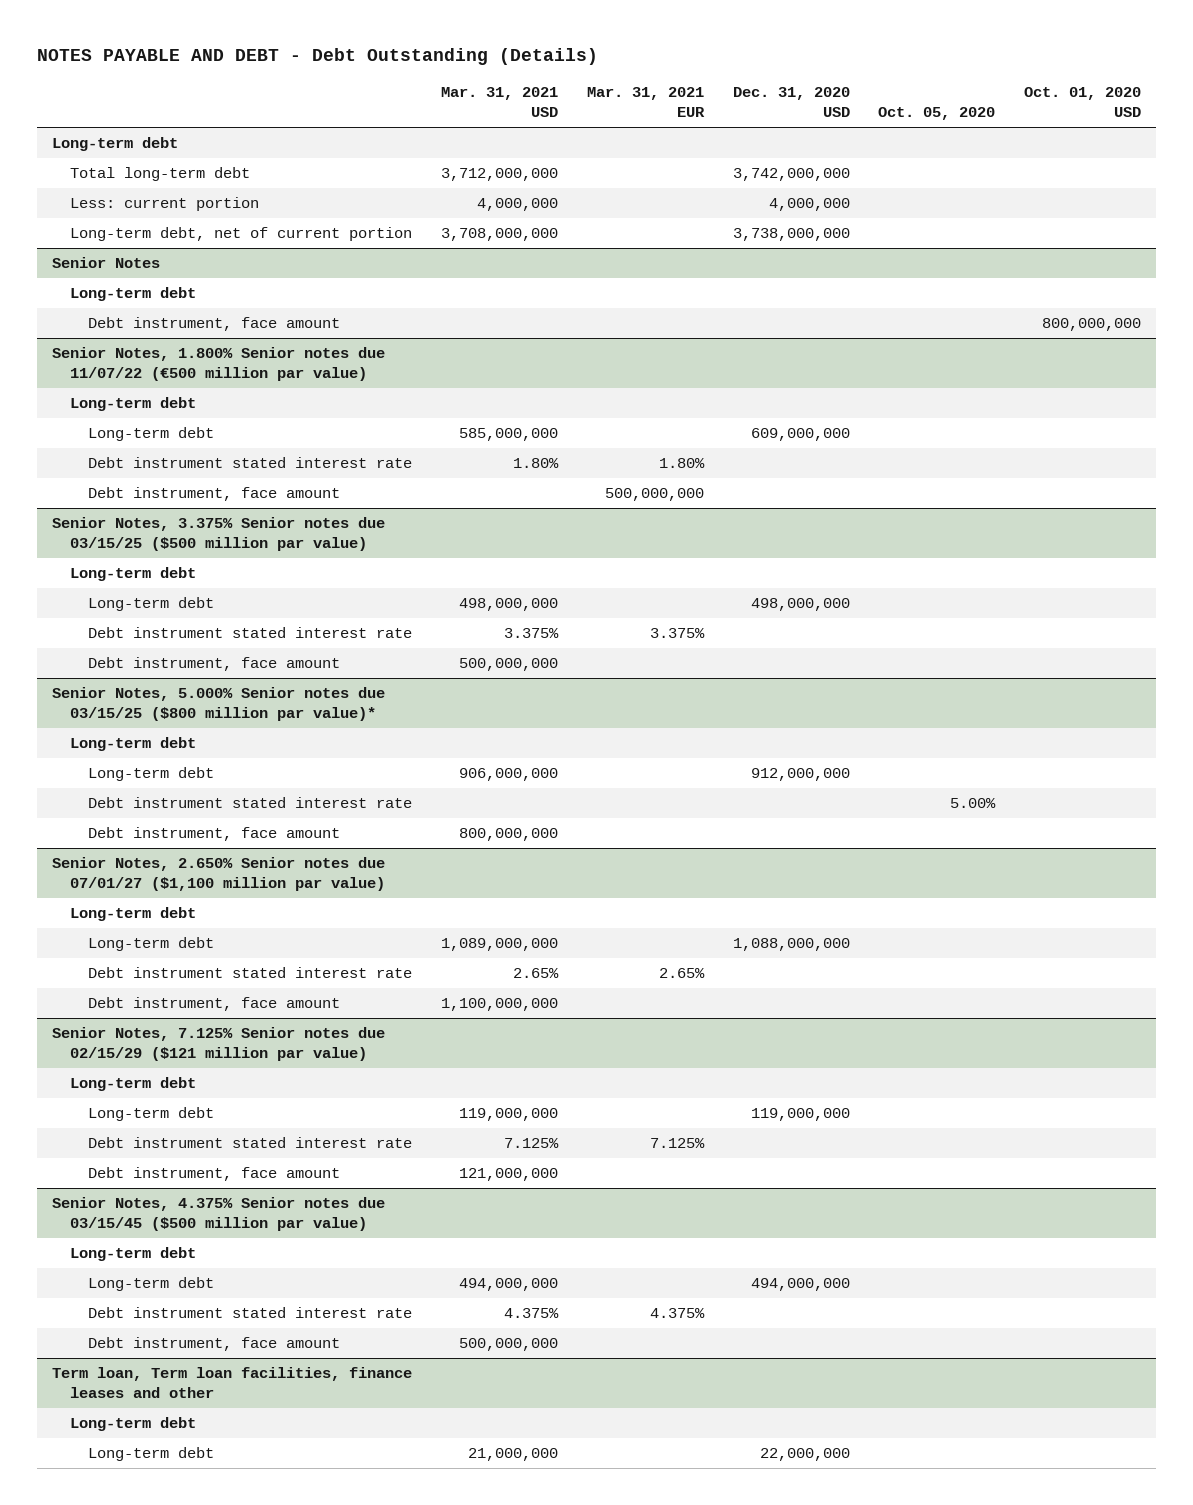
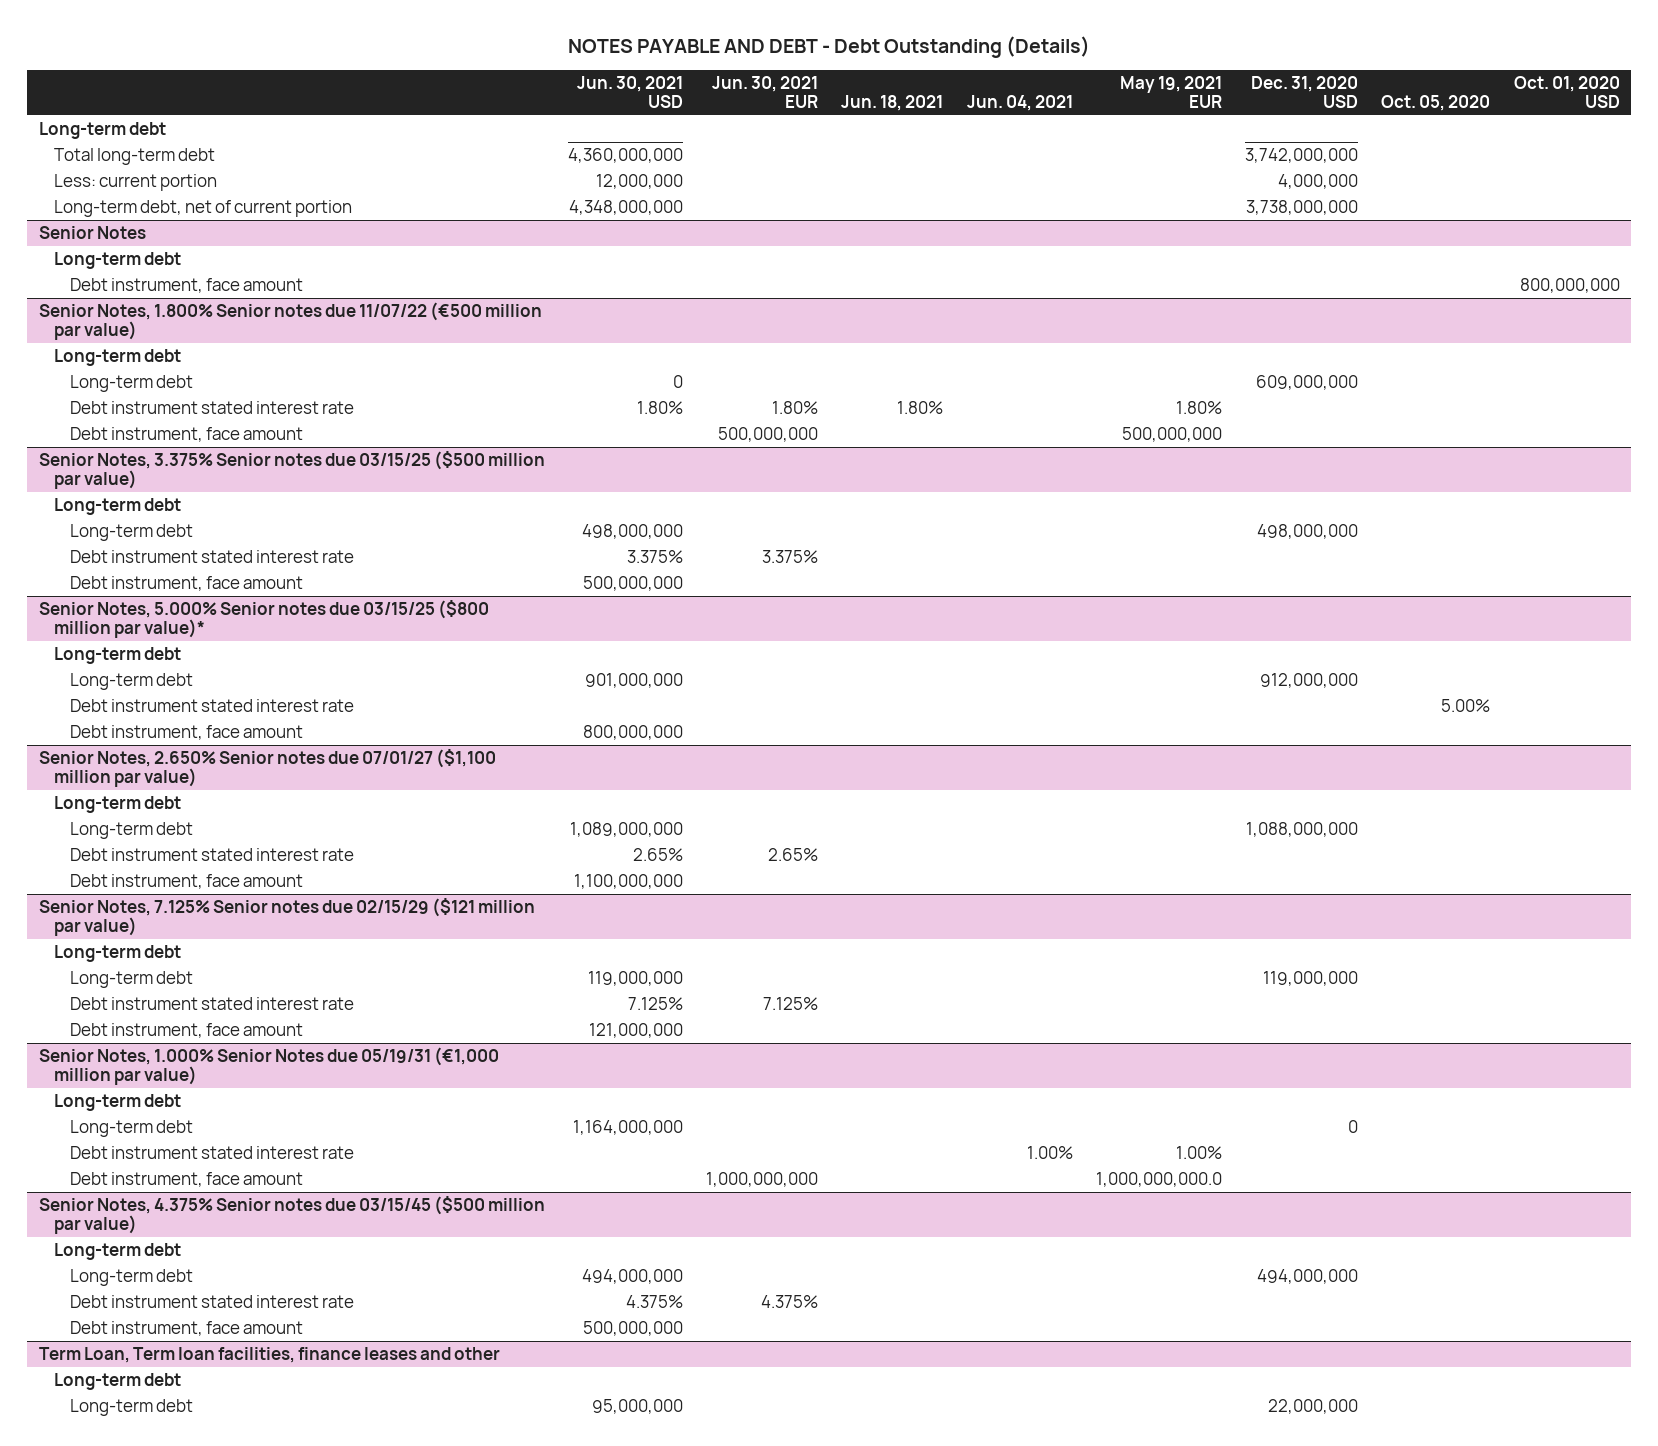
- | Mar. 31, 2021 USD | Mar. 31, 2021 EUR | Dec. 31, 2020 USD | Oct. 05, 2020 | Oct. 01, 2020 USD
+ | Jun. 30, 2021 USD | Jun. 30, 2021 EUR | Jun. 18, 2021 | Jun. 04, 2021 | May 19, 2021 EUR | Dec. 31, 2020 USD | Oct. 05, 2020 | Oct. 01, 2020 USD
+ Senior Notes, 1.000% Senior Notes due 05/19/31 (€1,000 million par value)
+ Long-term debt
+ Long-term debt | 1,164,000,000 | | | | | 0 | |
+ Debt instrument stated interest rate | | | | 1.00% | 1.00% | | |
+ Debt instrument, face amount | | 1,000,000,000 | | | 1,000,000,000.0 | | |
- Term loan, Term loan facilities, finance leases and other
+ Term Loan, Term loan facilities, finance leases and other

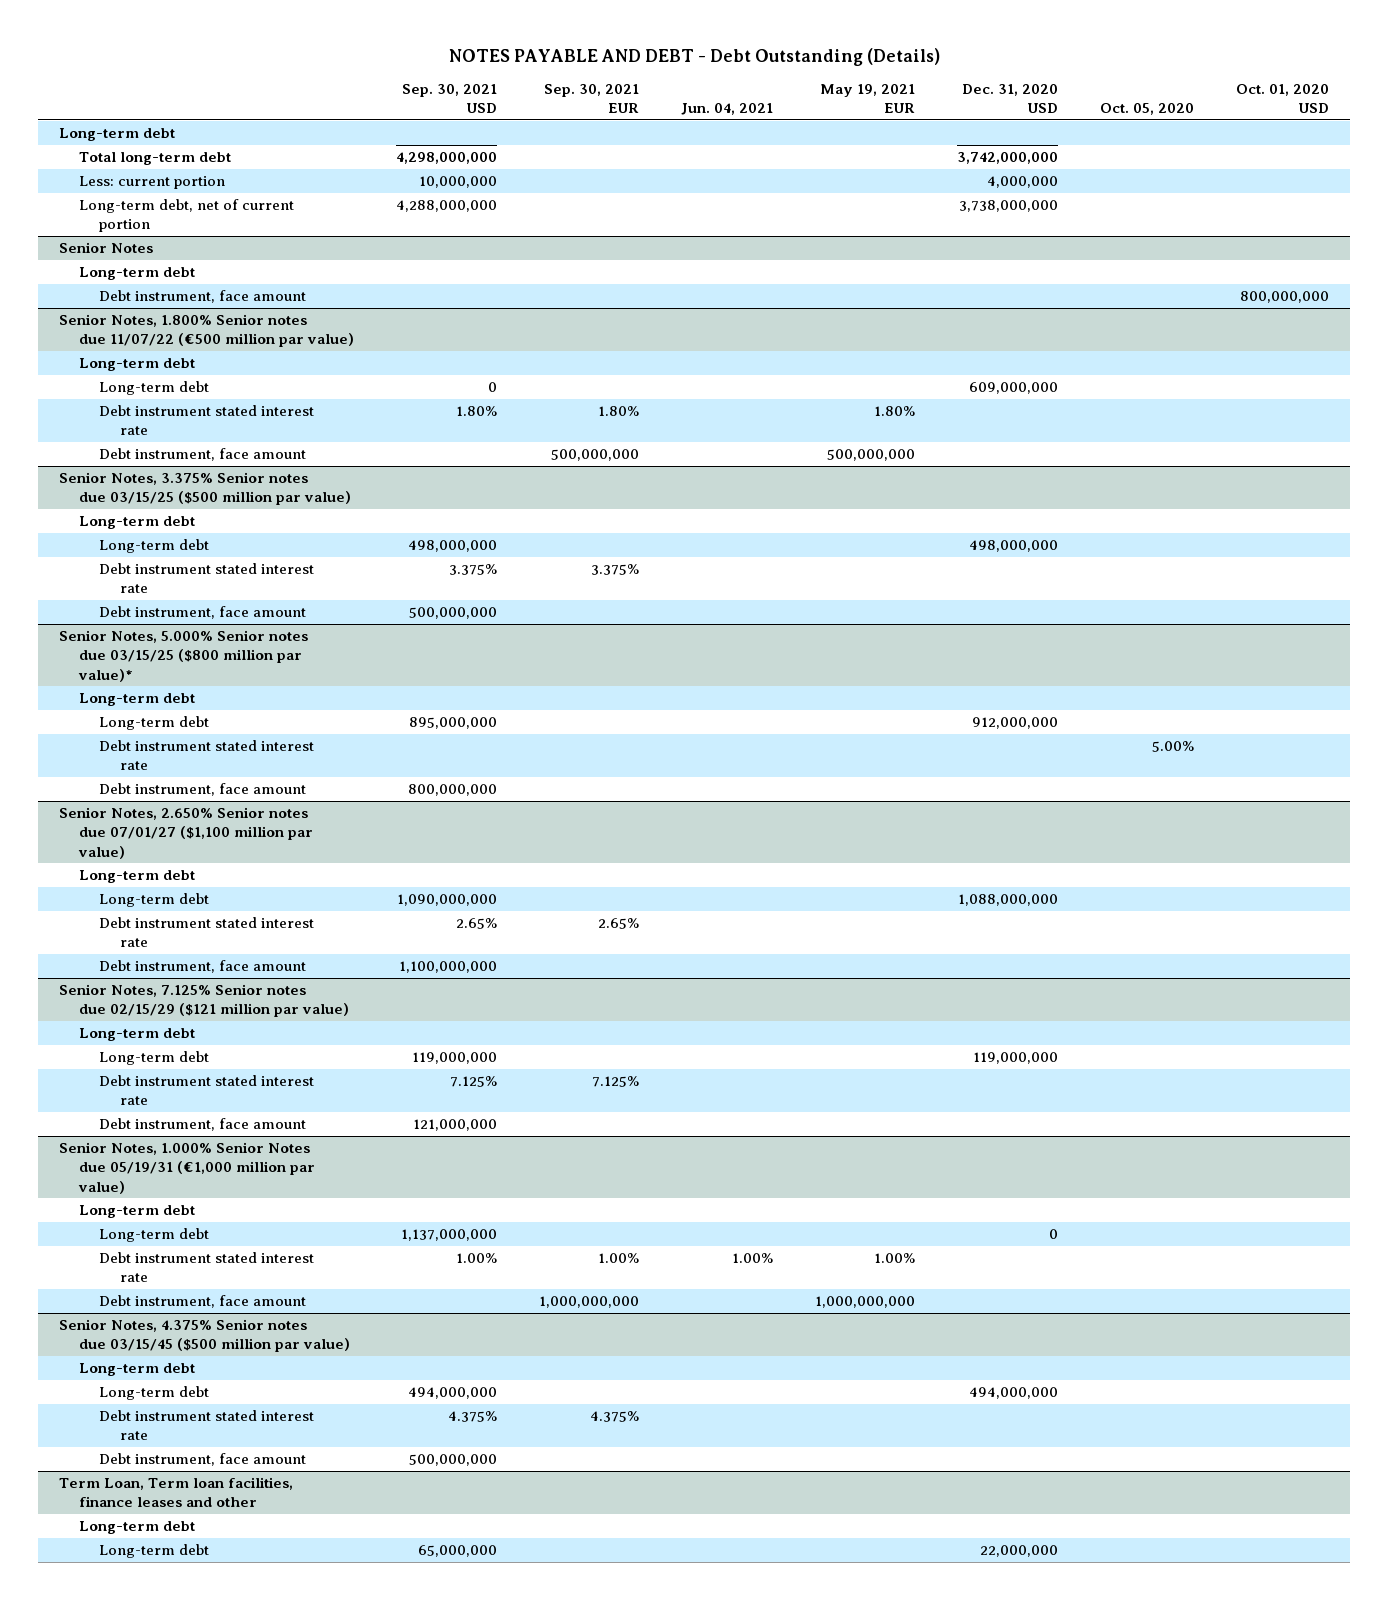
- | Jun. 30, 2021 USD | Jun. 30, 2021 EUR | Jun. 18, 2021 | Jun. 04, 2021 | May 19, 2021 EUR | Dec. 31, 2020 USD | Oct. 05, 2020 | Oct. 01, 2020 USD
+ | Sep. 30, 2021 USD | Sep. 30, 2021 EUR | Jun. 04, 2021 | May 19, 2021 EUR | Dec. 31, 2020 USD | Oct. 05, 2020 | Oct. 01, 2020 USD
@ Senior Notes, 1.000% Senior Notes due 05/19/31 (€1,000 million par value)
- Debt instrument, face amount | | 1,000,000,000 | | | 1,000,000,000.0 | | |
+ Debt instrument, face amount | | 1,000,000,000 | | 1,000,000,000 | | |

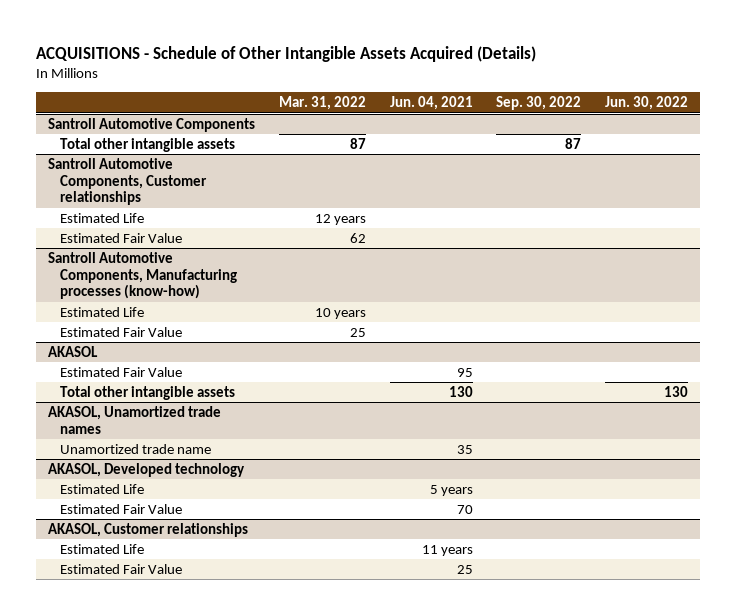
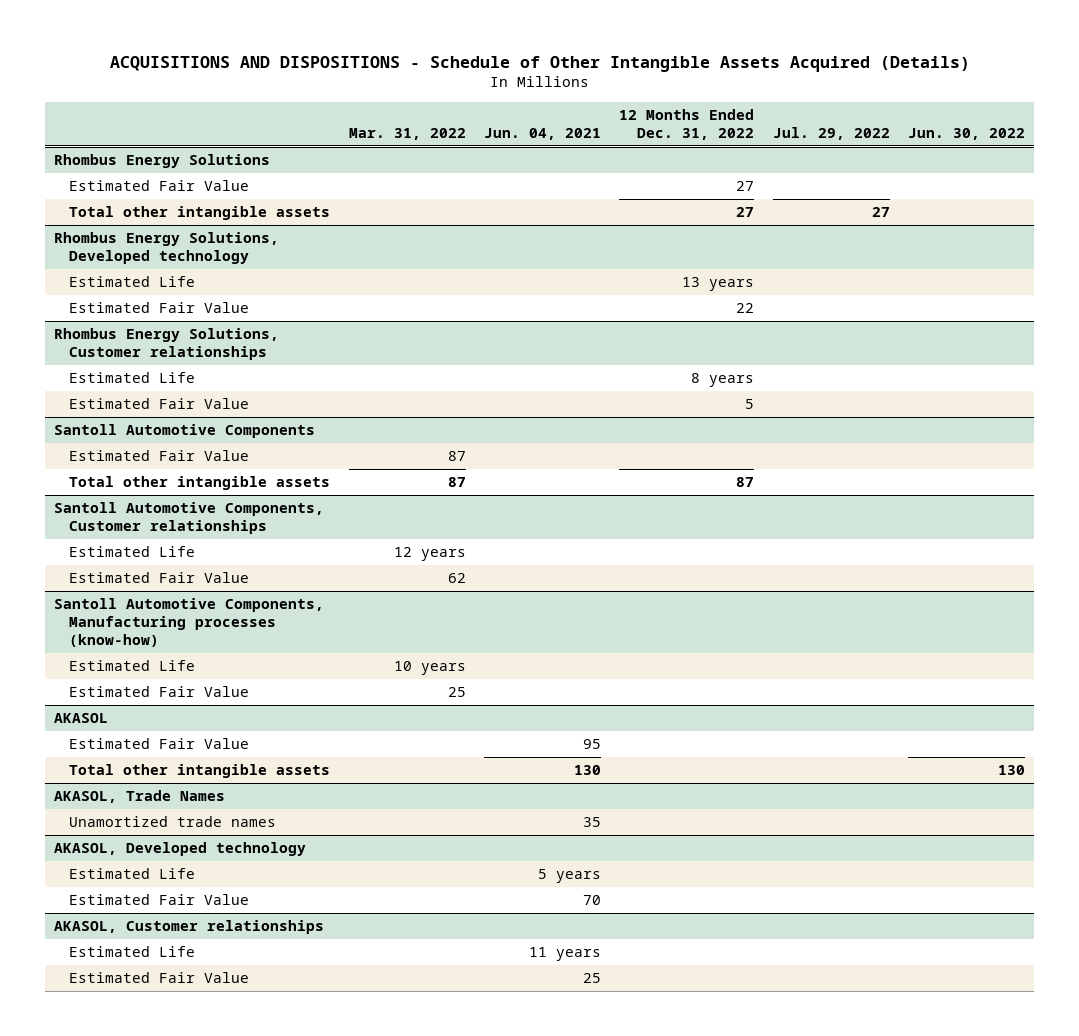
- ACQUISITIONS - Schedule of Other Intangible Assets Acquired (Details)
+ ACQUISITIONS AND DISPOSITIONS - Schedule of Other Intangible Assets Acquired (Details)
- | Mar. 31, 2022 | Jun. 04, 2021 | Sep. 30, 2022 | Jun. 30, 2022
+ | Mar. 31, 2022 | Jun. 04, 2021 | 12 Months Ended Dec. 31, 2022 | Jul. 29, 2022 | Jun. 30, 2022
- Santroll Automotive Components
+ Rhombus Energy Solutions
+ Estimated Fair Value | | | 27 | |
+ Total other intangible assets | | | 27 | 27 |
+ Rhombus Energy Solutions, Developed technology
+ Estimated Life | | | 13 years | |
+ Estimated Fair Value | | | 22 | |
+ Rhombus Energy Solutions, Customer relationships
+ Estimated Life | | | 8 years | |
+ Estimated Fair Value | | | 5 | |
+ Santoll Automotive Components
+ Estimated Fair Value | 87 | | | |
- Santroll Automotive Components, Customer relationships
+ Santoll Automotive Components, Customer relationships
- Santroll Automotive Components, Manufacturing processes (know-how)
+ Santoll Automotive Components, Manufacturing processes (know-how)
- AKASOL, Unamortized trade names
- Unamortized trade name | | 35 | |
+ AKASOL, Trade Names
+ Unamortized trade names | | 35 | | |

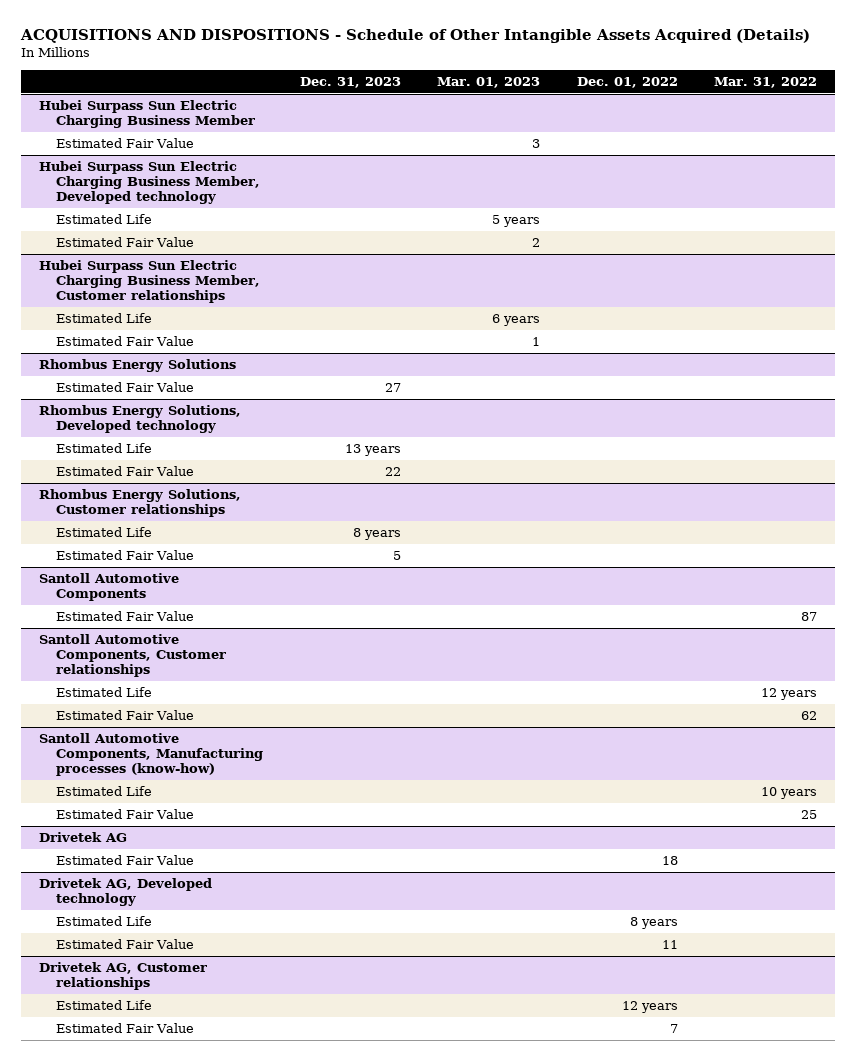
- | Mar. 31, 2022 | Jun. 04, 2021 | 12 Months Ended Dec. 31, 2022 | Jul. 29, 2022 | Jun. 30, 2022
+ | Dec. 31, 2023 | Mar. 01, 2023 | Dec. 01, 2022 | Mar. 31, 2022
+ Hubei Surpass Sun Electric Charging Business Member
+ Estimated Fair Value | | 3 | |
+ Hubei Surpass Sun Electric Charging Business Member, Developed technology
+ Estimated Life | | 5 years | |
+ Estimated Fair Value | | 2 | |
+ Hubei Surpass Sun Electric Charging Business Member, Customer relationships
+ Estimated Life | | 6 years | |
+ Estimated Fair Value | | 1 | |
@ Rhombus Energy Solutions
- Total other intangible assets | | | 27 | 27 |
@ Santoll Automotive Components
- Total other intangible assets | 87 | | 87 | |
- AKASOL
- Estimated Fair Value | | 95 | | |
- Total other intangible assets | | 130 | | | 130
- AKASOL, Trade Names
- Unamortized trade names | | 35 | | |
- AKASOL, Developed technology
- Estimated Life | | 5 years | | |
- Estimated Fair Value | | 70 | | |
- AKASOL, Customer relationships
- Estimated Life | | 11 years | | |
- Estimated Fair Value | | 25 | | |
+ Drivetek AG
+ Estimated Fair Value | | | 18 |
+ Drivetek AG, Developed technology
+ Estimated Life | | | 8 years |
+ Estimated Fair Value | | | 11 |
+ Drivetek AG, Customer relationships
+ Estimated Life | | | 12 years |
+ Estimated Fair Value | | | 7 |

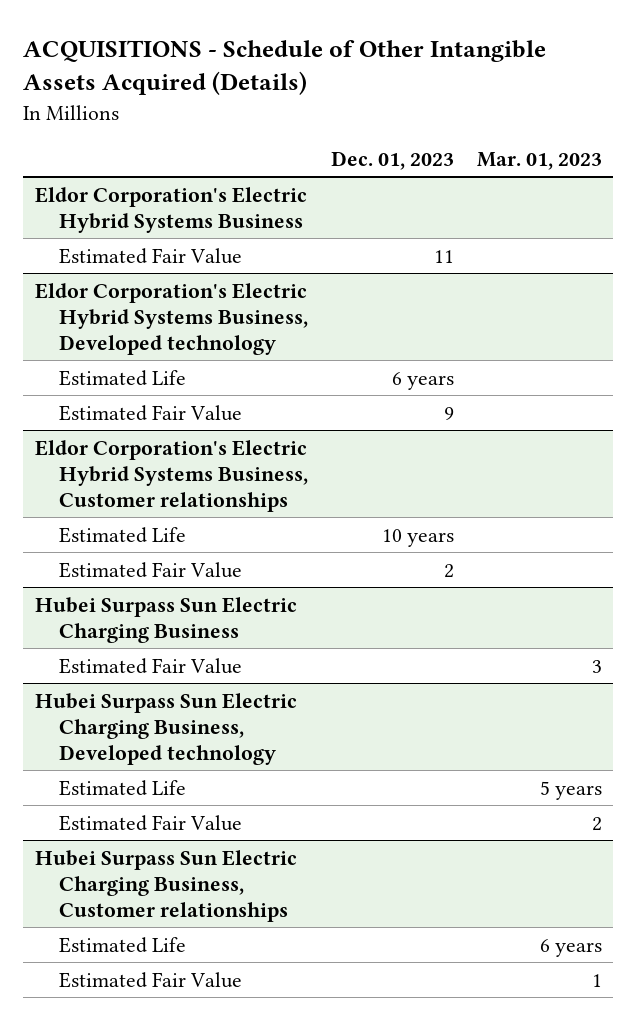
- ACQUISITIONS AND DISPOSITIONS - Schedule of Other Intangible Assets Acquired (Details)
+ ACQUISITIONS - Schedule of Other Intangible Assets Acquired (Details)
- | Dec. 31, 2023 | Mar. 01, 2023 | Dec. 01, 2022 | Mar. 31, 2022
+ | Dec. 01, 2023 | Mar. 01, 2023
- Hubei Surpass Sun Electric Charging Business Member
+ Eldor Corporation's Electric Hybrid Systems Business
+ Estimated Fair Value | 11 |
+ Eldor Corporation's Electric Hybrid Systems Business, Developed technology
+ Estimated Life | 6 years |
+ Estimated Fair Value | 9 |
+ Eldor Corporation's Electric Hybrid Systems Business, Customer relationships
+ Estimated Life | 10 years |
+ Estimated Fair Value | 2 |
+ Hubei Surpass Sun Electric Charging Business
- Hubei Surpass Sun Electric Charging Business Member, Developed technology
+ Hubei Surpass Sun Electric Charging Business, Developed technology
- Hubei Surpass Sun Electric Charging Business Member, Customer relationships
+ Hubei Surpass Sun Electric Charging Business, Customer relationships
- Rhombus Energy Solutions
- Estimated Fair Value | 27 | | |
- Rhombus Energy Solutions, Developed technology
- Estimated Life | 13 years | | |
- Estimated Fair Value | 22 | | |
- Rhombus Energy Solutions, Customer relationships
- Estimated Life | 8 years | | |
- Estimated Fair Value | 5 | | |
- Santoll Automotive Components
- Estimated Fair Value | | | | 87
- Santoll Automotive Components, Customer relationships
- Estimated Life | | | | 12 years
- Estimated Fair Value | | | | 62
- Santoll Automotive Components, Manufacturing processes (know-how)
- Estimated Life | | | | 10 years
- Estimated Fair Value | | | | 25
- Drivetek AG
- Estimated Fair Value | | | 18 |
- Drivetek AG, Developed technology
- Estimated Life | | | 8 years |
- Estimated Fair Value | | | 11 |
- Drivetek AG, Customer relationships
- Estimated Life | | | 12 years |
- Estimated Fair Value | | | 7 |

